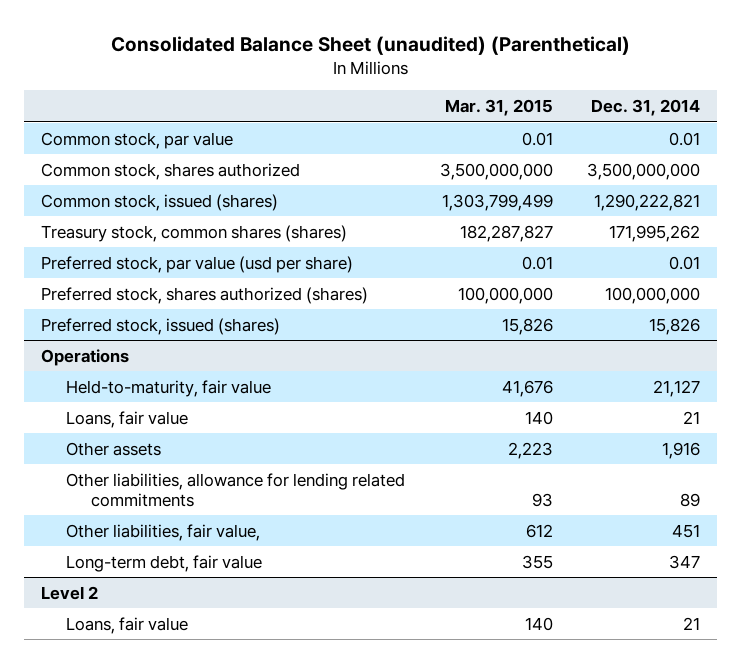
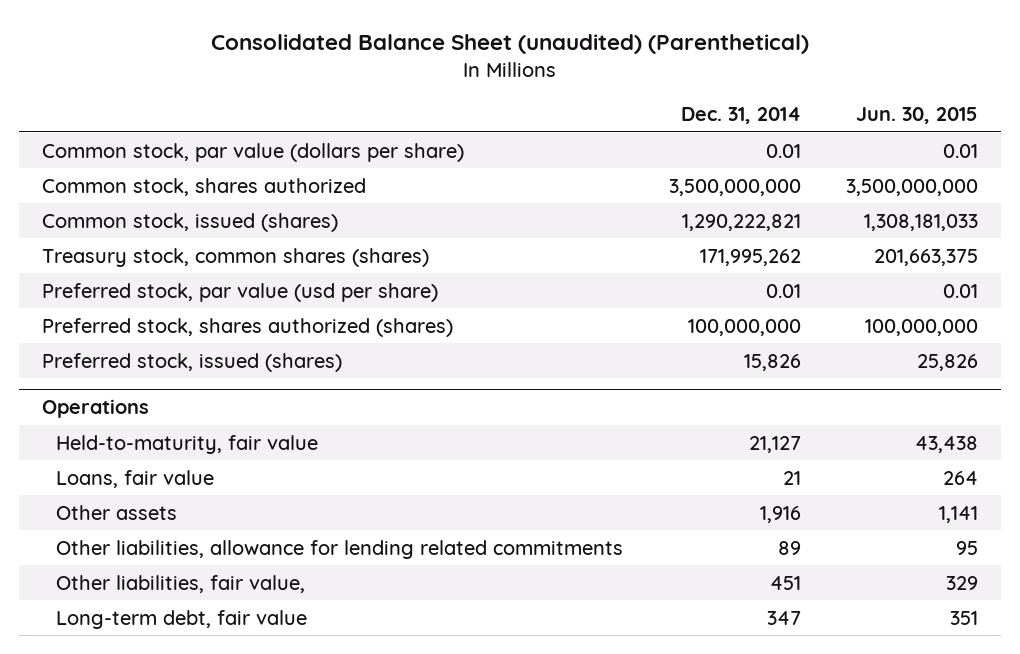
- | Mar. 31, 2015 | Dec. 31, 2014
+ | Dec. 31, 2014 | Jun. 30, 2015
- Common stock, par value | 0.01 | 0.01
+ Common stock, par value (dollars per share) | 0.01 | 0.01
- Level 2
- Loans, fair value | 140 | 21

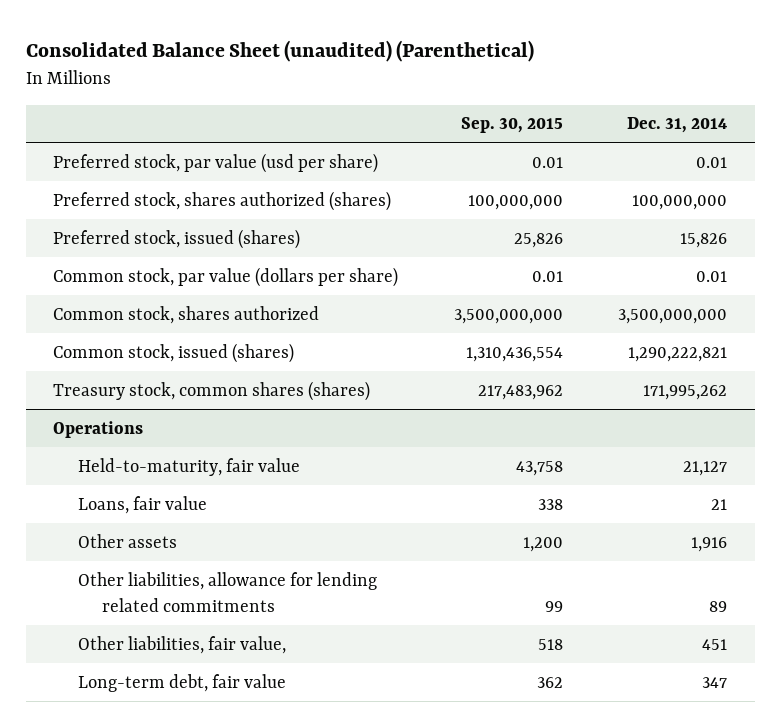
- | Dec. 31, 2014 | Jun. 30, 2015
+ | Sep. 30, 2015 | Dec. 31, 2014
moved up: Preferred stock, par value (usd per share) | 0.01 | 0.01
moved up: Preferred stock, shares authorized (shares) | 100,000,000 | 100,000,000
moved up: Preferred stock, issued (shares) | 25,826 | 15,826

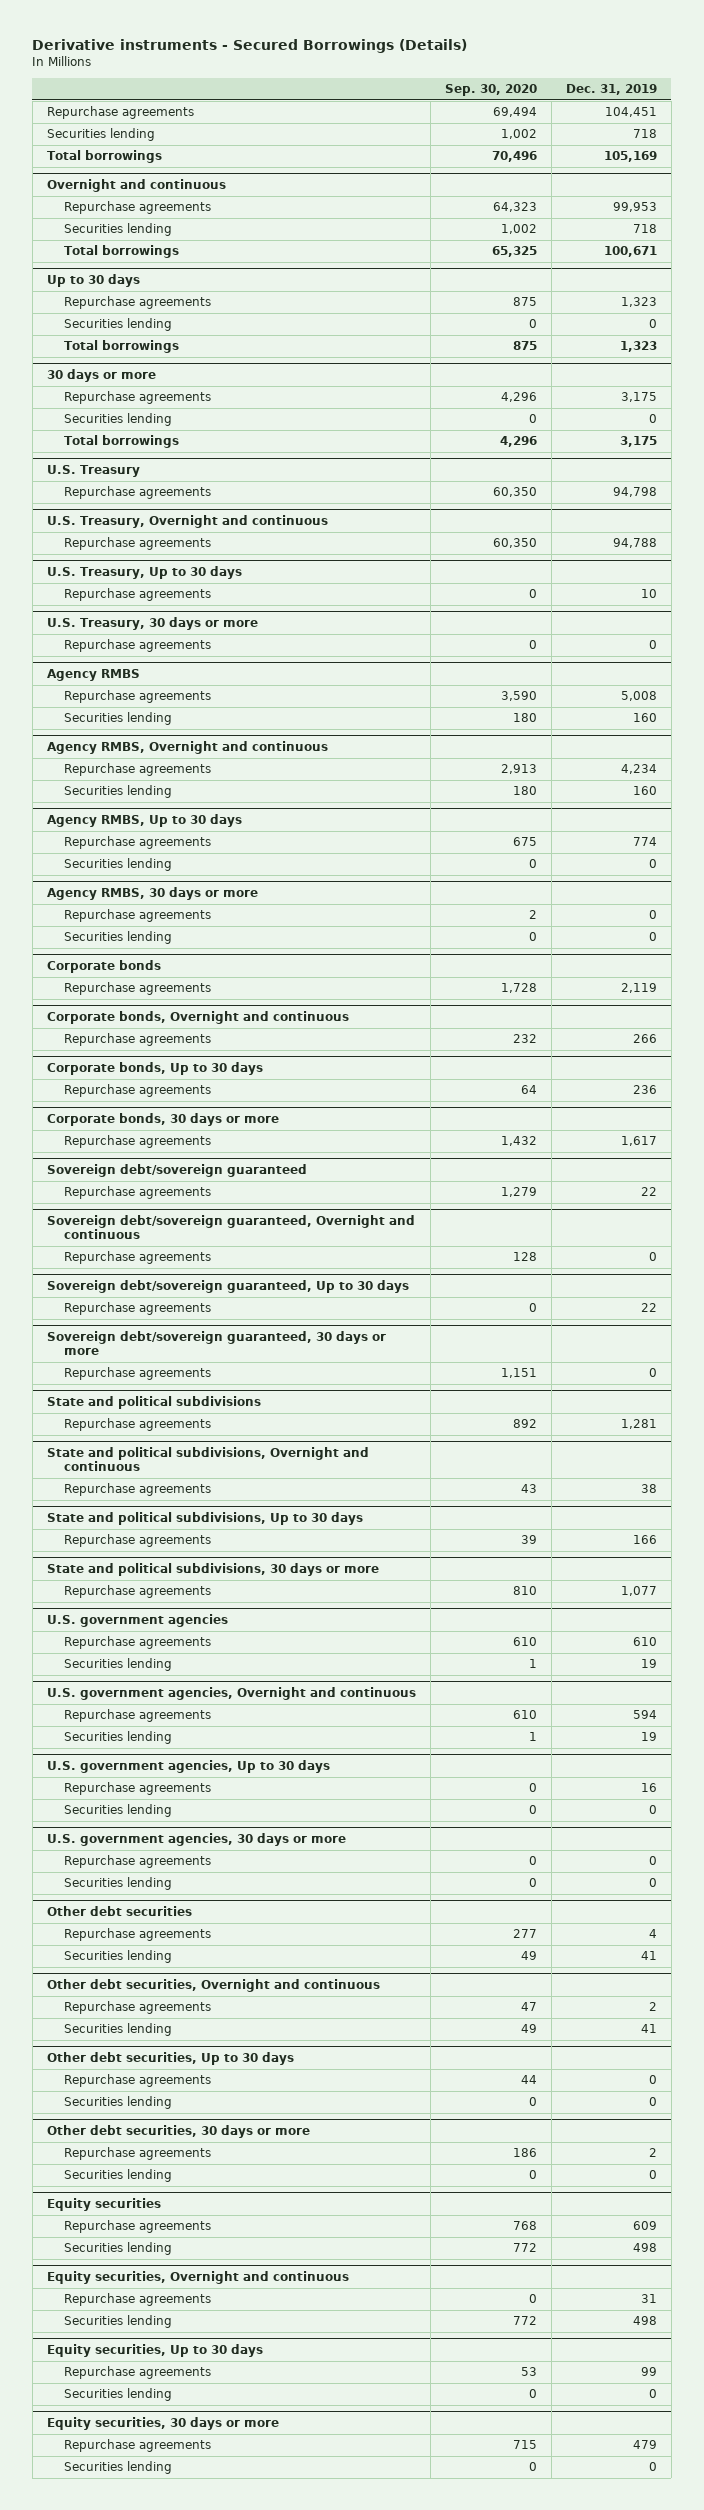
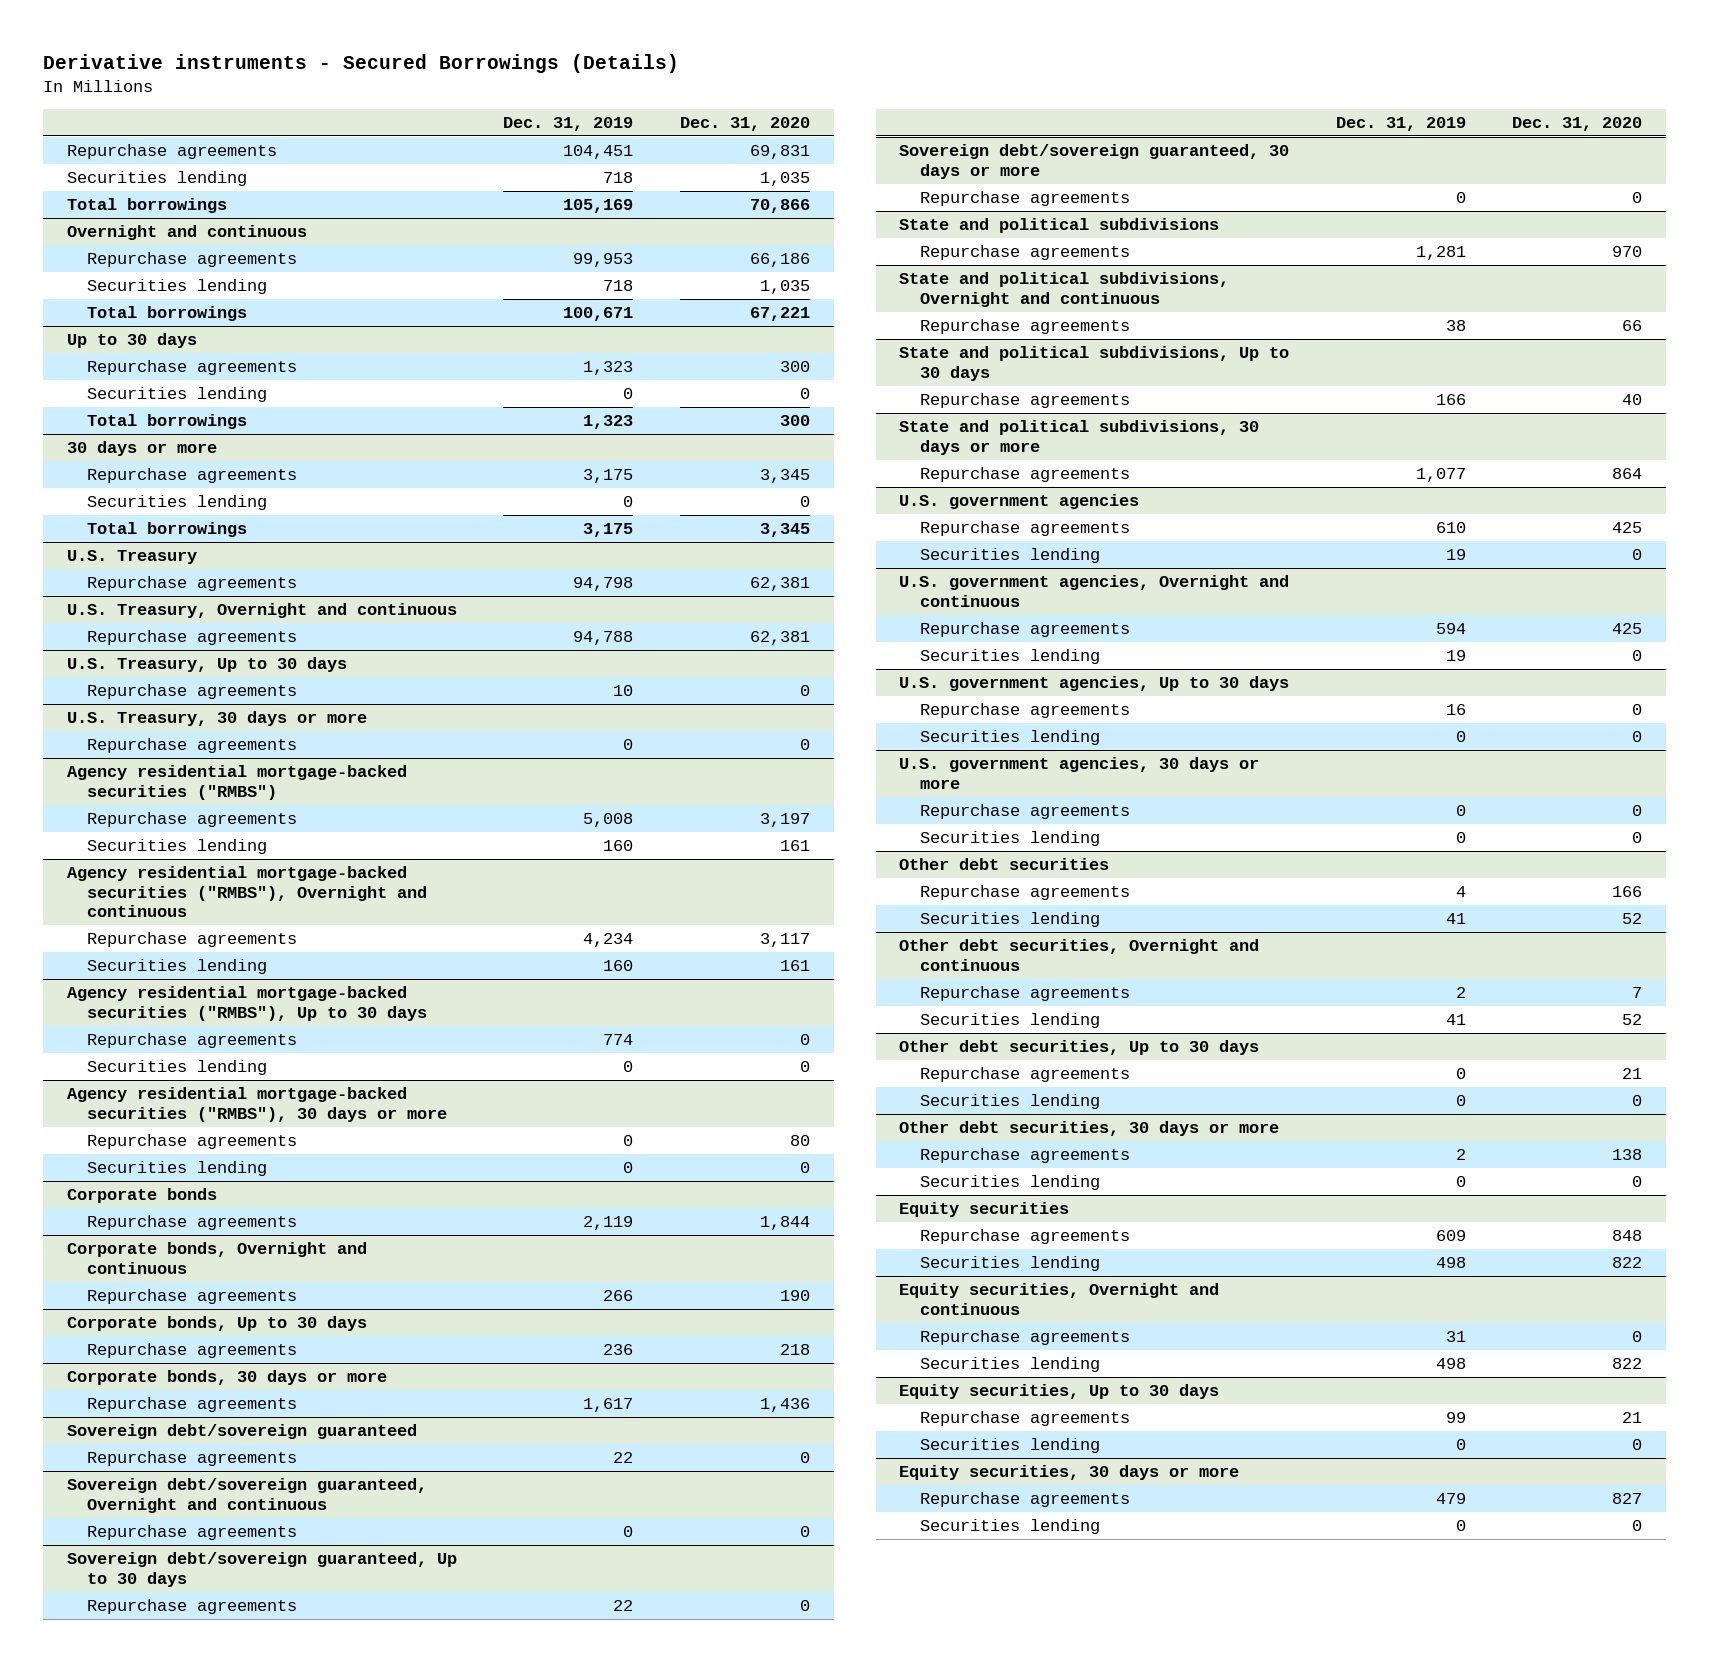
- | Sep. 30, 2020 | Dec. 31, 2019
+ | Dec. 31, 2019 | Dec. 31, 2020
- Agency RMBS
+ Agency residential mortgage-backed securities ("RMBS")
- Agency RMBS, Overnight and continuous
+ Agency residential mortgage-backed securities ("RMBS"), Overnight and continuous
- Agency RMBS, Up to 30 days
+ Agency residential mortgage-backed securities ("RMBS"), Up to 30 days
- Agency RMBS, 30 days or more
+ Agency residential mortgage-backed securities ("RMBS"), 30 days or more

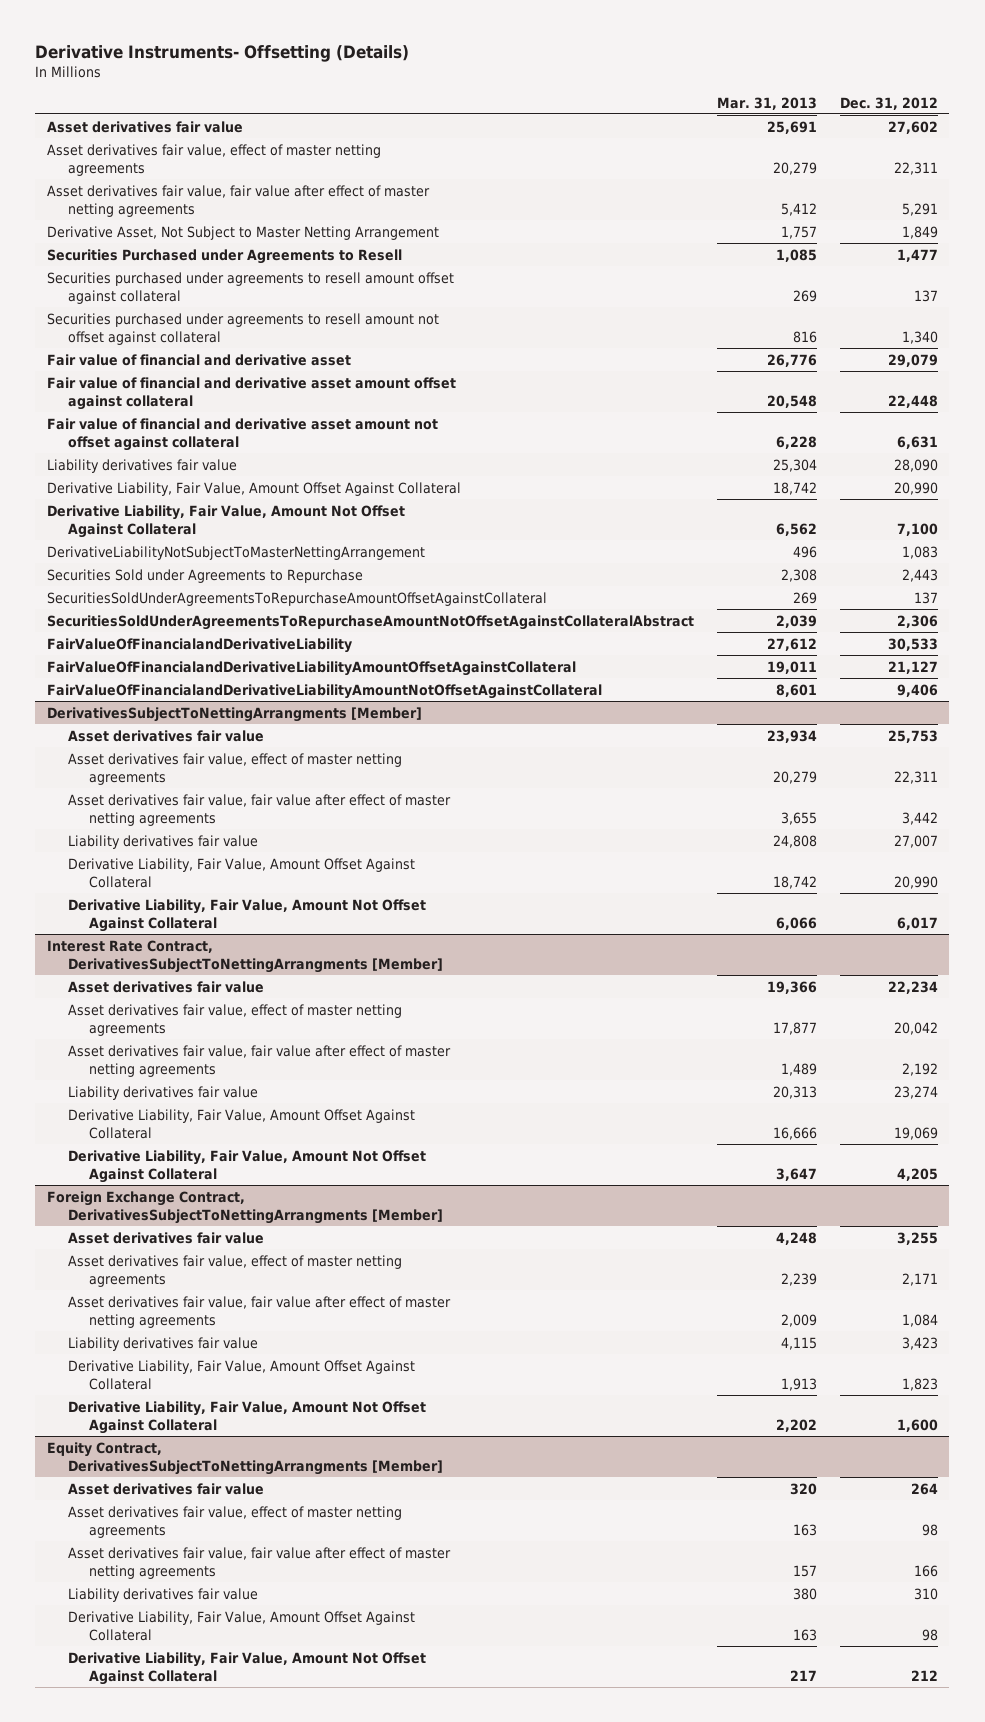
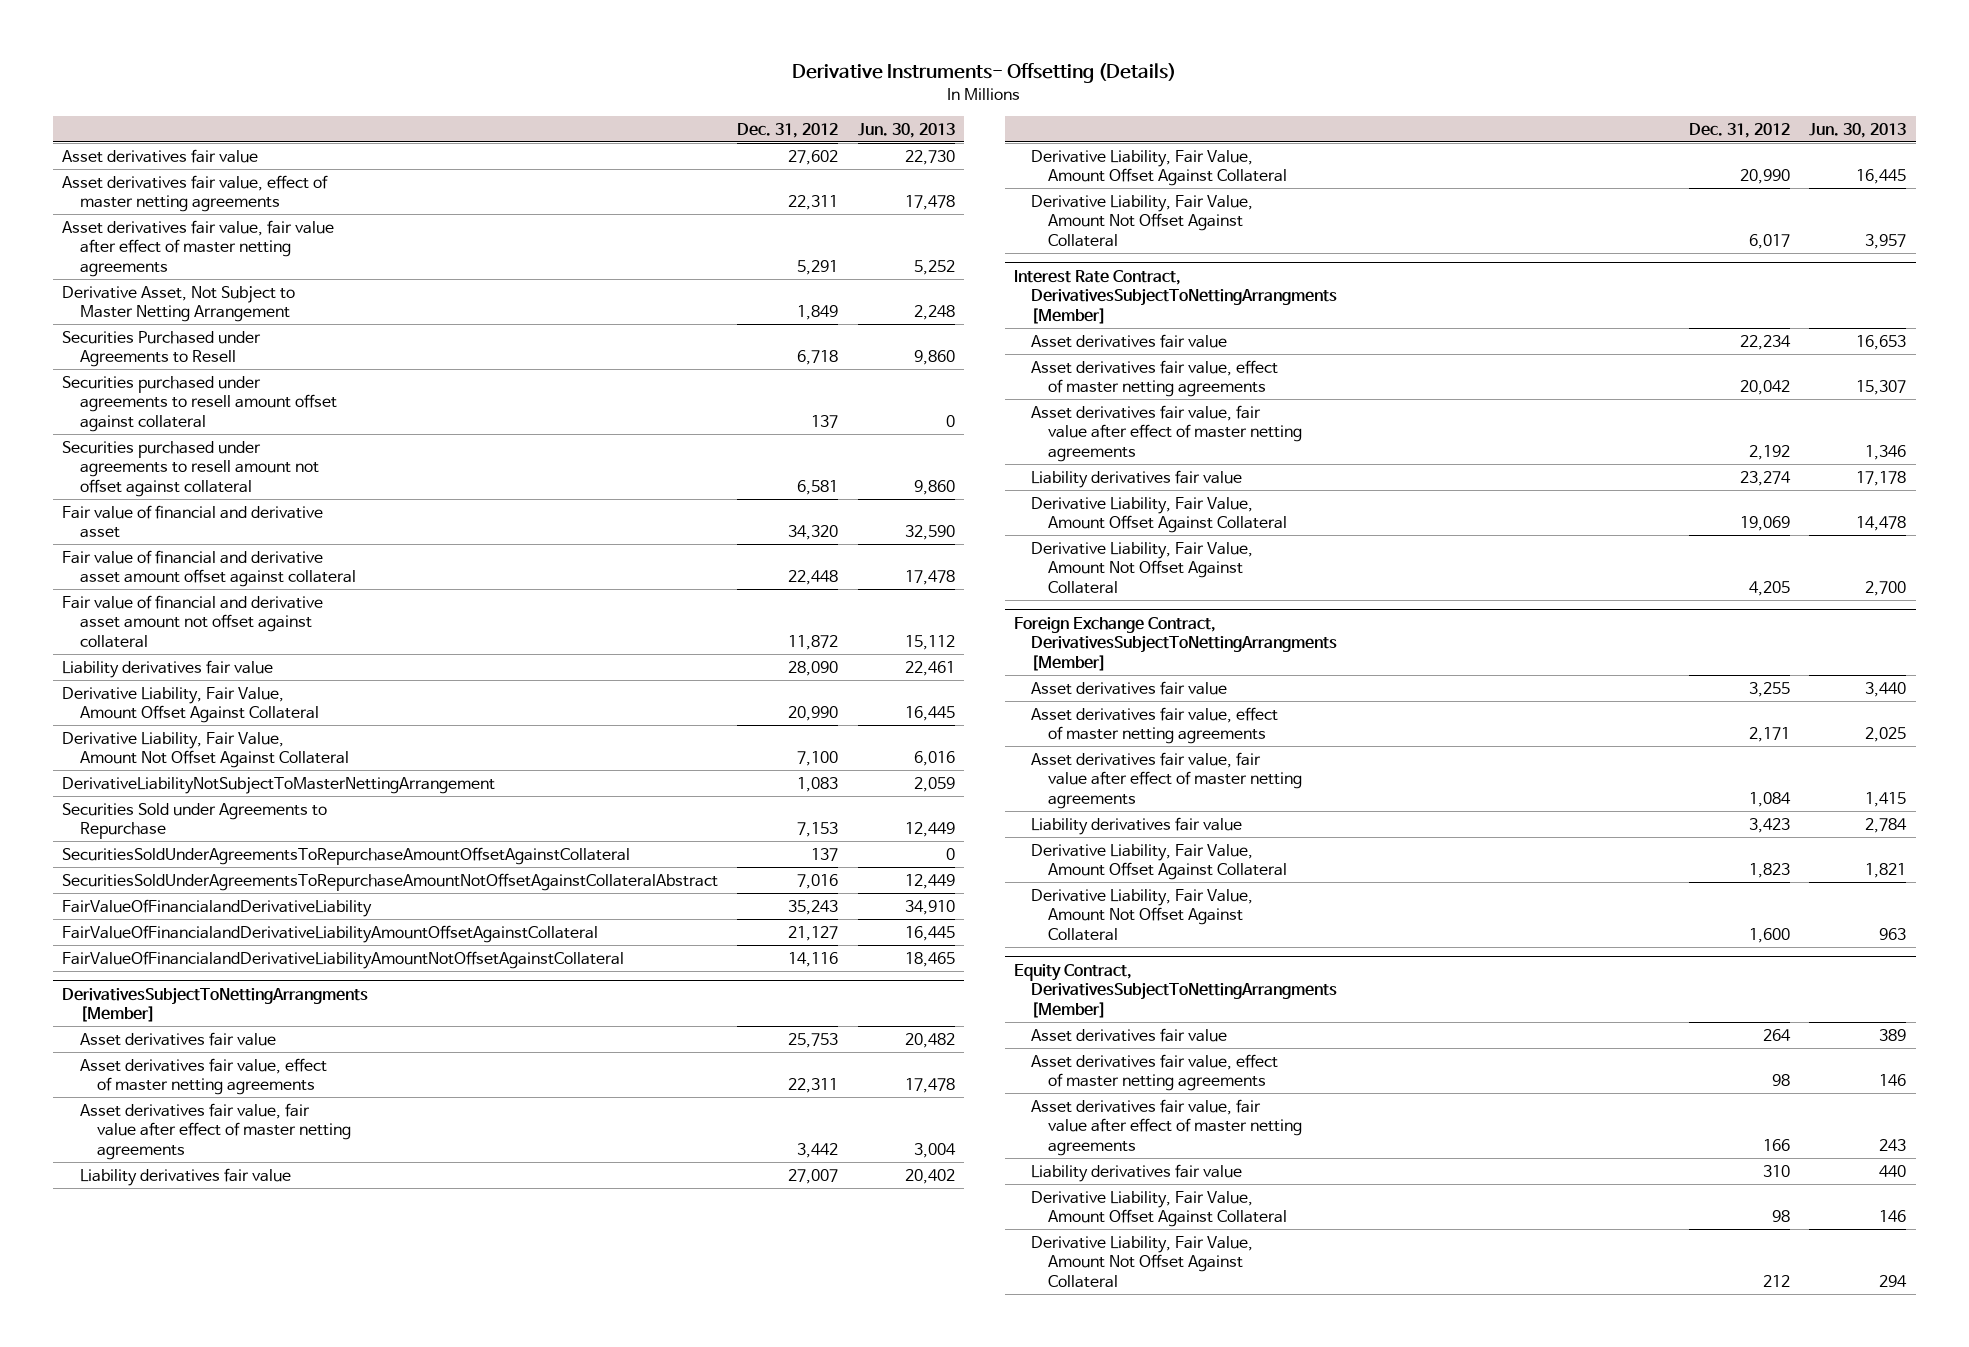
- | Mar. 31, 2013 | Dec. 31, 2012
+ | Dec. 31, 2012 | Jun. 30, 2013
- Securities Purchased under Agreements to Resell | 1,085 | 1,477
+ Securities Purchased under Agreements to Resell | 6,718 | 9,860
- Securities purchased under agreements to resell amount not offset against collateral | 816 | 1,340
- Fair value of financial and derivative asset | 26,776 | 29,079
+ Securities purchased under agreements to resell amount not offset against collateral | 6,581 | 9,860
+ Fair value of financial and derivative asset | 34,320 | 32,590
- Fair value of financial and derivative asset amount not offset against collateral | 6,228 | 6,631
+ Fair value of financial and derivative asset amount not offset against collateral | 11,872 | 15,112
- Securities Sold under Agreements to Repurchase | 2,308 | 2,443
+ Securities Sold under Agreements to Repurchase | 7,153 | 12,449
- SecuritiesSoldUnderAgreementsToRepurchaseAmountNotOffsetAgainstCollateralAbstract | 2,039 | 2,306
- FairValueOfFinancialandDerivativeLiability | 27,612 | 30,533
+ SecuritiesSoldUnderAgreementsToRepurchaseAmountNotOffsetAgainstCollateralAbstract | 7,016 | 12,449
+ FairValueOfFinancialandDerivativeLiability | 35,243 | 34,910
- FairValueOfFinancialandDerivativeLiabilityAmountNotOffsetAgainstCollateral | 8,601 | 9,406
+ FairValueOfFinancialandDerivativeLiabilityAmountNotOffsetAgainstCollateral | 14,116 | 18,465

